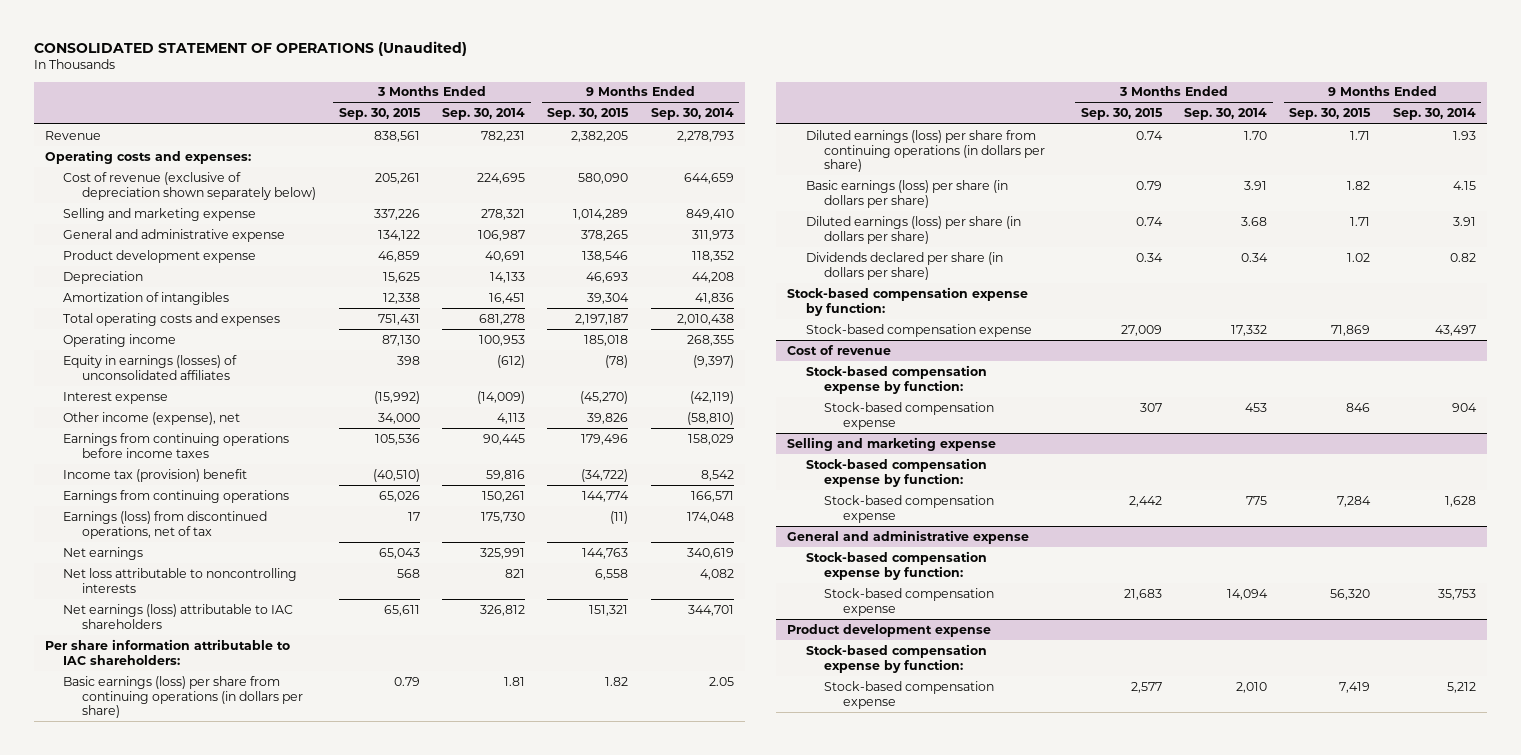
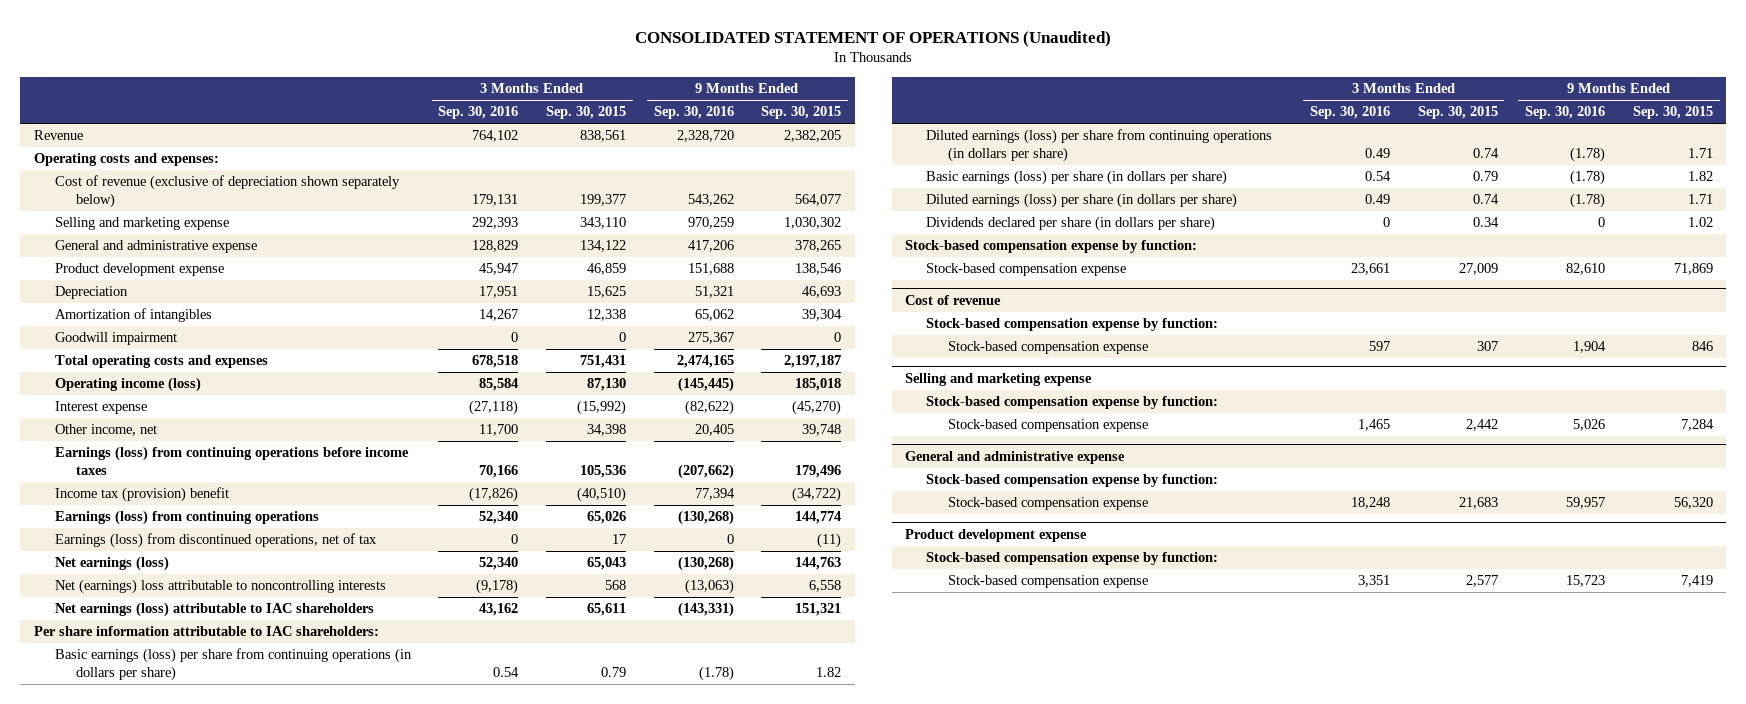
- | 3 Months Ended Sep. 30, 2015 | 3 Months Ended Sep. 30, 2014 | 9 Months Ended Sep. 30, 2015 | 9 Months Ended Sep. 30, 2014
+ | 3 Months Ended Sep. 30, 2016 | 3 Months Ended Sep. 30, 2015 | 9 Months Ended Sep. 30, 2016 | 9 Months Ended Sep. 30, 2015
- Cost of revenue (exclusive of depreciation shown separately below) | 205,261 | 224,695 | 580,090 | 644,659
- Selling and marketing expense | 337,226 | 278,321 | 1,014,289 | 849,410
+ Cost of revenue (exclusive of depreciation shown separately below) | 179,131 | 199,377 | 543,262 | 564,077
+ Selling and marketing expense | 292,393 | 343,110 | 970,259 | 1,030,302
+ Goodwill impairment | 0 | 0 | 275,367 | 0
- Operating income | 87,130 | 100,953 | 185,018 | 268,355
- Equity in earnings (losses) of unconsolidated affiliates | 398 | (612) | (78) | (9,397)
+ Operating income (loss) | 85,584 | 87,130 | (145,445) | 185,018
- Other income (expense), net | 34,000 | 4,113 | 39,826 | (58,810)
- Earnings from continuing operations before income taxes | 105,536 | 90,445 | 179,496 | 158,029
+ Other income, net | 11,700 | 34,398 | 20,405 | 39,748
+ Earnings (loss) from continuing operations before income taxes | 70,166 | 105,536 | (207,662) | 179,496
- Earnings from continuing operations | 65,026 | 150,261 | 144,774 | 166,571
+ Earnings (loss) from continuing operations | 52,340 | 65,026 | (130,268) | 144,774
- Net earnings | 65,043 | 325,991 | 144,763 | 340,619
- Net loss attributable to noncontrolling interests | 568 | 821 | 6,558 | 4,082
+ Net earnings (loss) | 52,340 | 65,043 | (130,268) | 144,763
+ Net (earnings) loss attributable to noncontrolling interests | (9,178) | 568 | (13,063) | 6,558

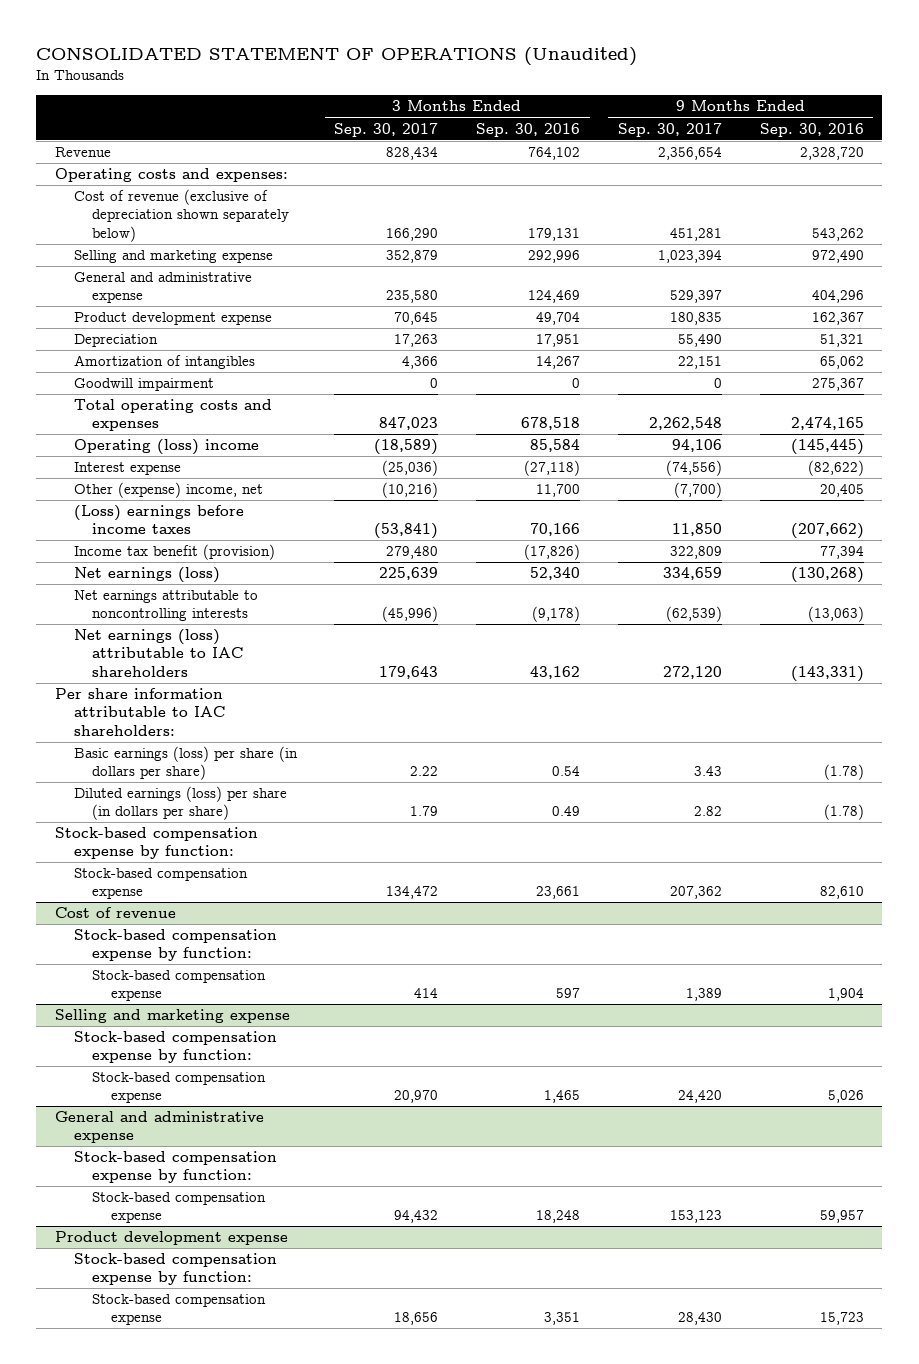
- | 3 Months Ended Sep. 30, 2016 | 3 Months Ended Sep. 30, 2015 | 9 Months Ended Sep. 30, 2016 | 9 Months Ended Sep. 30, 2015
+ | 3 Months Ended Sep. 30, 2017 | 3 Months Ended Sep. 30, 2016 | 9 Months Ended Sep. 30, 2017 | 9 Months Ended Sep. 30, 2016
- Selling and marketing expense | 292,393 | 343,110 | 970,259 | 1,030,302
- General and administrative expense | 128,829 | 134,122 | 417,206 | 378,265
- Product development expense | 45,947 | 46,859 | 151,688 | 138,546
+ Selling and marketing expense | 352,879 | 292,996 | 1,023,394 | 972,490
+ General and administrative expense | 235,580 | 124,469 | 529,397 | 404,296
+ Product development expense | 70,645 | 49,704 | 180,835 | 162,367
- Operating income (loss) | 85,584 | 87,130 | (145,445) | 185,018
+ Operating (loss) income | (18,589) | 85,584 | 94,106 | (145,445)
- Other income, net | 11,700 | 34,398 | 20,405 | 39,748
- Earnings (loss) from continuing operations before income taxes | 70,166 | 105,536 | (207,662) | 179,496
- Income tax (provision) benefit | (17,826) | (40,510) | 77,394 | (34,722)
- Earnings (loss) from continuing operations | 52,340 | 65,026 | (130,268) | 144,774
- Earnings (loss) from discontinued operations, net of tax | 0 | 17 | 0 | (11)
+ Other (expense) income, net | (10,216) | 11,700 | (7,700) | 20,405
+ (Loss) earnings before income taxes | (53,841) | 70,166 | 11,850 | (207,662)
+ Income tax benefit (provision) | 279,480 | (17,826) | 322,809 | 77,394
- Net (earnings) loss attributable to noncontrolling interests | (9,178) | 568 | (13,063) | 6,558
+ Net earnings attributable to noncontrolling interests | (45,996) | (9,178) | (62,539) | (13,063)
- Basic earnings (loss) per share from continuing operations (in dollars per share) | 0.54 | 0.79 | (1.78) | 1.82
- Diluted earnings (loss) per share from continuing operations (in dollars per share) | 0.49 | 0.74 | (1.78) | 1.71
- Dividends declared per share (in dollars per share) | 0 | 0.34 | 0 | 1.02

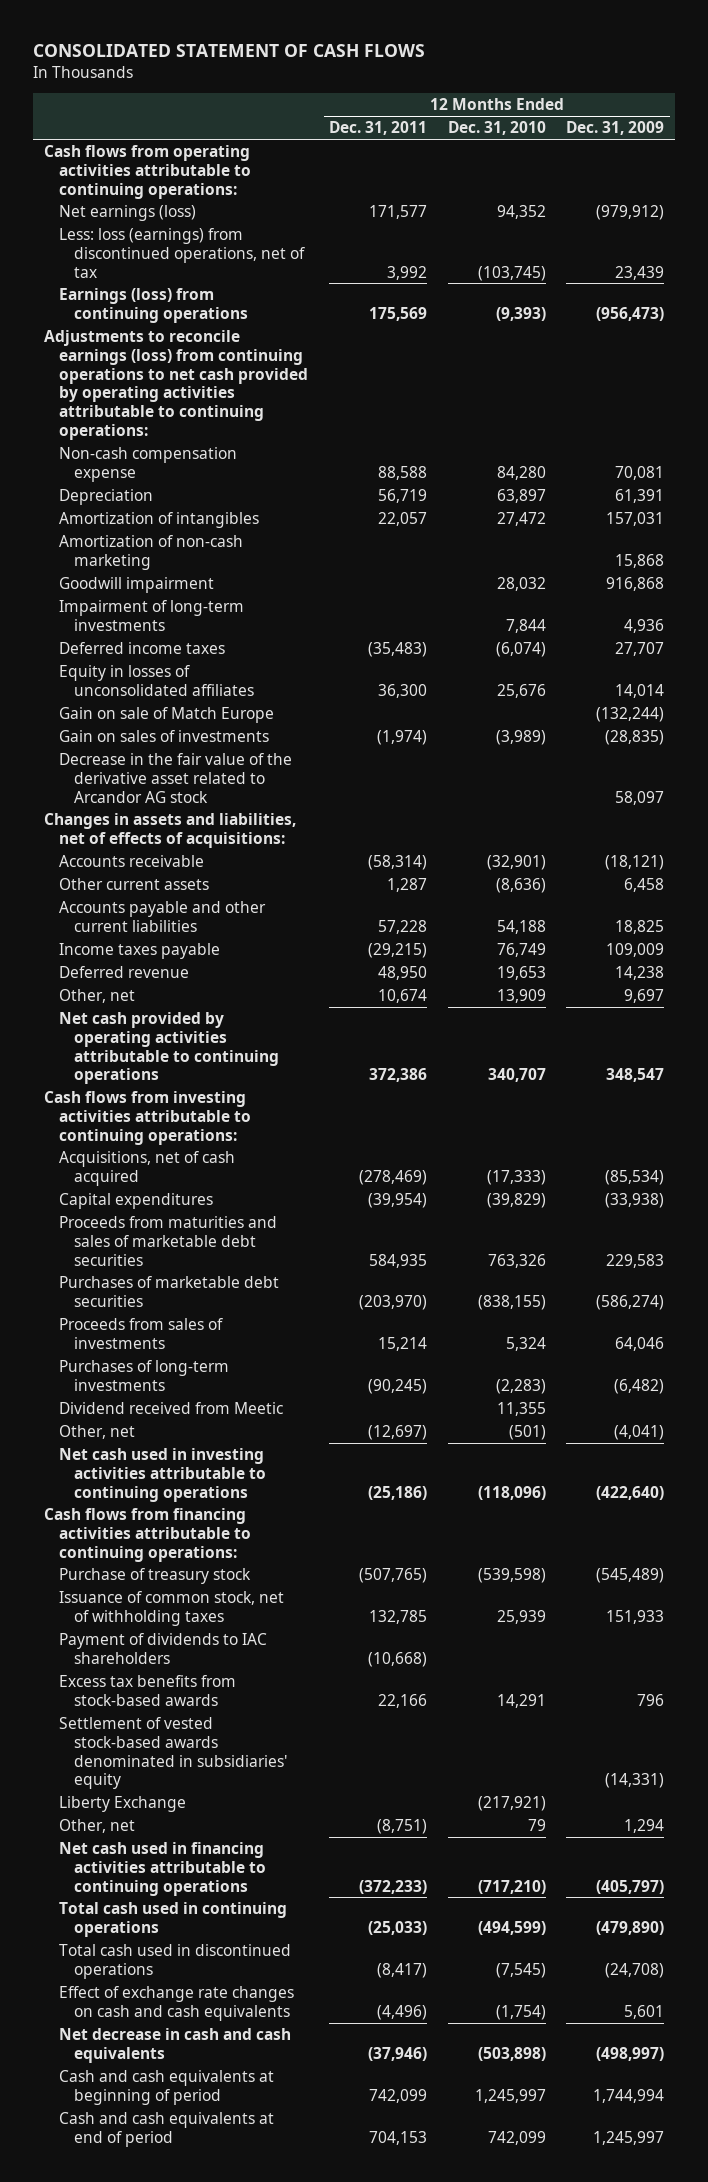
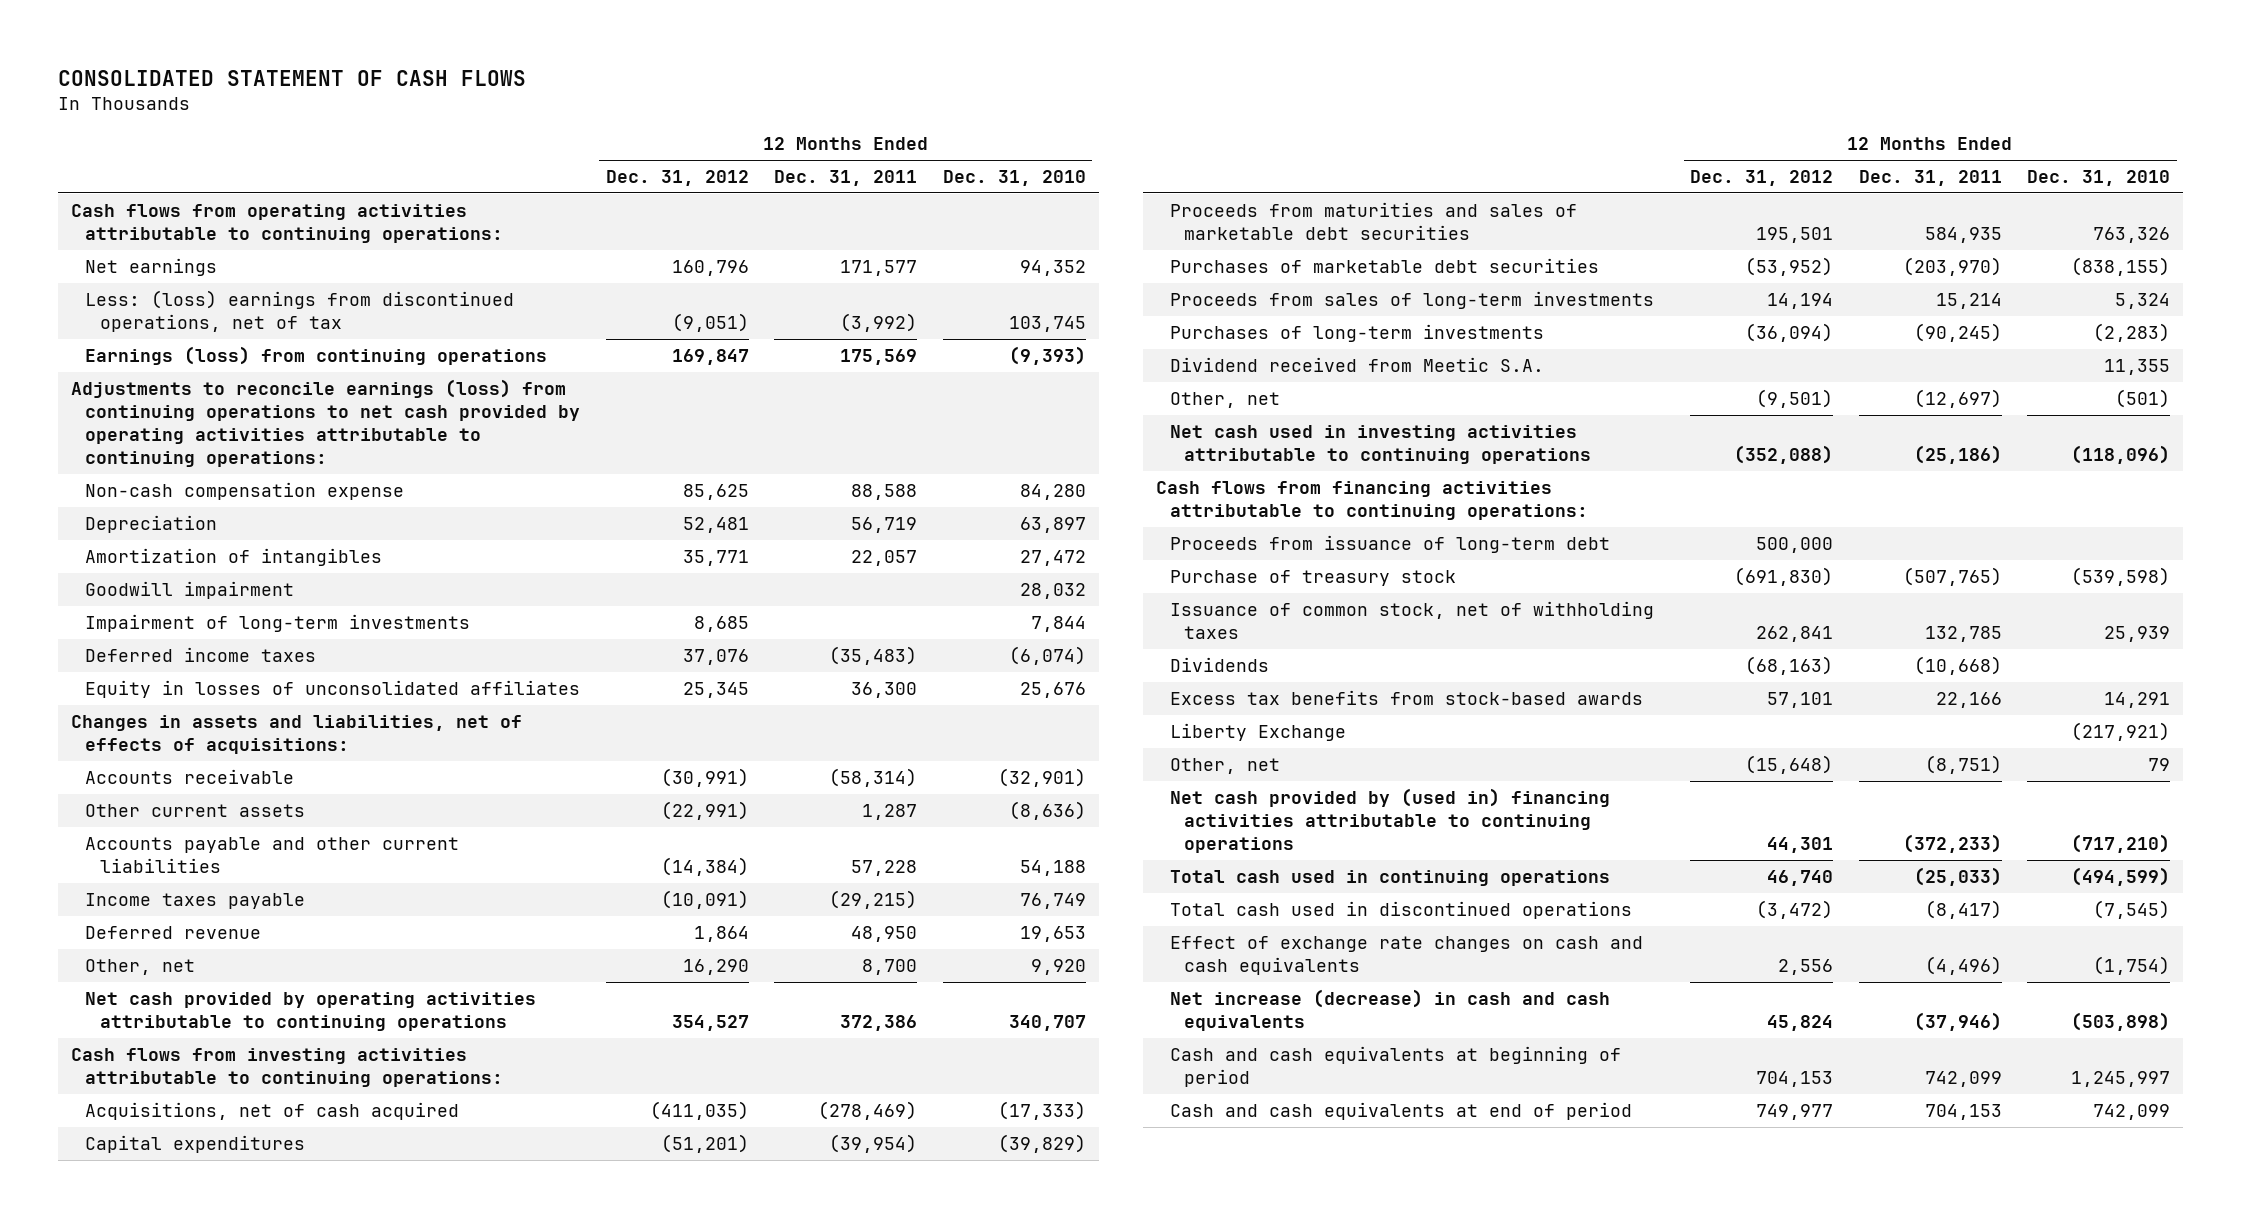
- | 12 Months Ended Dec. 31, 2011 | 12 Months Ended Dec. 31, 2010 | 12 Months Ended Dec. 31, 2009
+ | 12 Months Ended Dec. 31, 2012 | 12 Months Ended Dec. 31, 2011 | 12 Months Ended Dec. 31, 2010
- Net earnings (loss) | 171,577 | 94,352 | (979,912)
- Less: loss (earnings) from discontinued operations, net of tax | 3,992 | (103,745) | 23,439
+ Net earnings | 160,796 | 171,577 | 94,352
+ Less: (loss) earnings from discontinued operations, net of tax | (9,051) | (3,992) | 103,745
- Amortization of non-cash marketing | | | 15,868
- Gain on sale of Match Europe | | | (132,244)
- Gain on sales of investments | (1,974) | (3,989) | (28,835)
- Decrease in the fair value of the derivative asset related to Arcandor AG stock | | | 58,097
- Other, net | 10,674 | 13,909 | 9,697
+ Other, net | 16,290 | 8,700 | 9,920
- Proceeds from sales of investments | 15,214 | 5,324 | 64,046
+ Proceeds from sales of long-term investments | 14,194 | 15,214 | 5,324
- Dividend received from Meetic | | 11,355 |
+ Dividend received from Meetic S.A. | | | 11,355
+ Proceeds from issuance of long-term debt | 500,000 | |
- Payment of dividends to IAC shareholders | (10,668) | |
+ Dividends | (68,163) | (10,668) |
- Settlement of vested stock-based awards denominated in subsidiaries' equity | | | (14,331)
- Net cash used in financing activities attributable to continuing operations | (372,233) | (717,210) | (405,797)
+ Net cash provided by (used in) financing activities attributable to continuing operations | 44,301 | (372,233) | (717,210)
- Net decrease in cash and cash equivalents | (37,946) | (503,898) | (498,997)
+ Net increase (decrease) in cash and cash equivalents | 45,824 | (37,946) | (503,898)

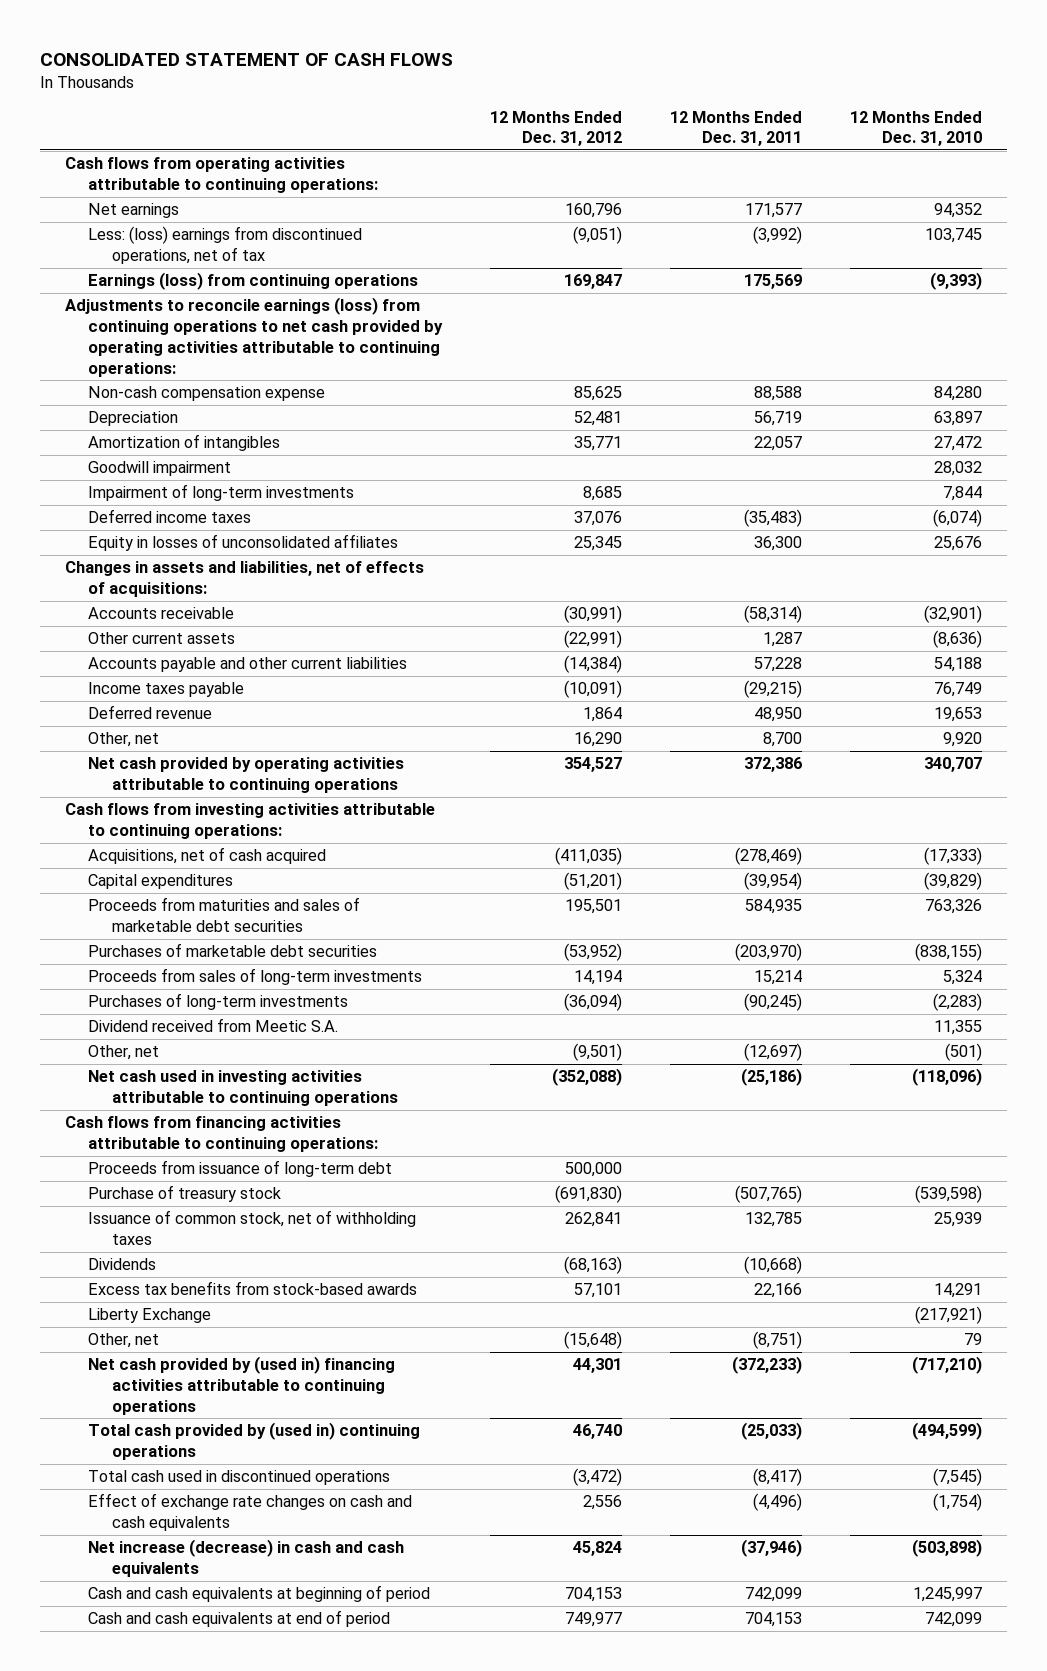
- Total cash used in continuing operations | 46,740 | (25,033) | (494,599)
+ Total cash provided by (used in) continuing operations | 46,740 | (25,033) | (494,599)

